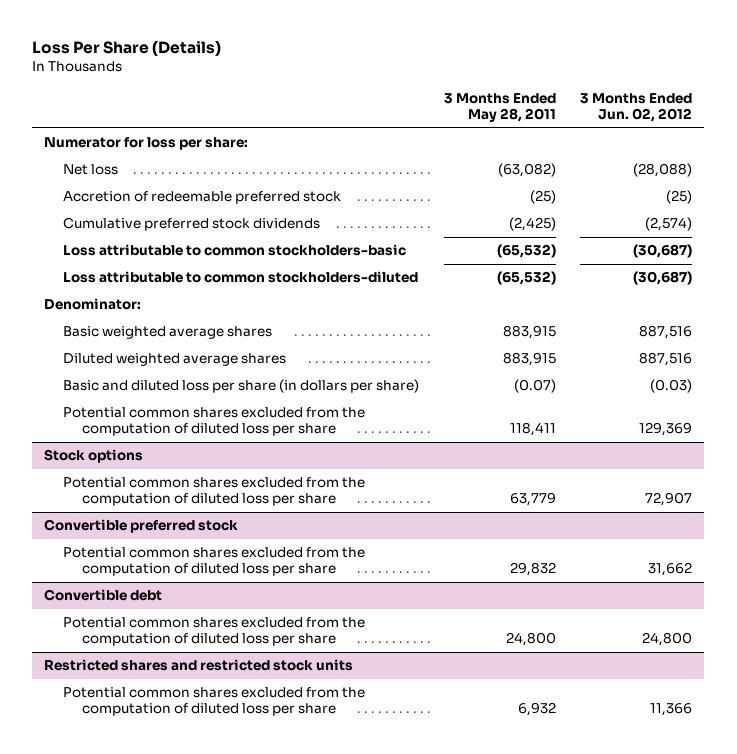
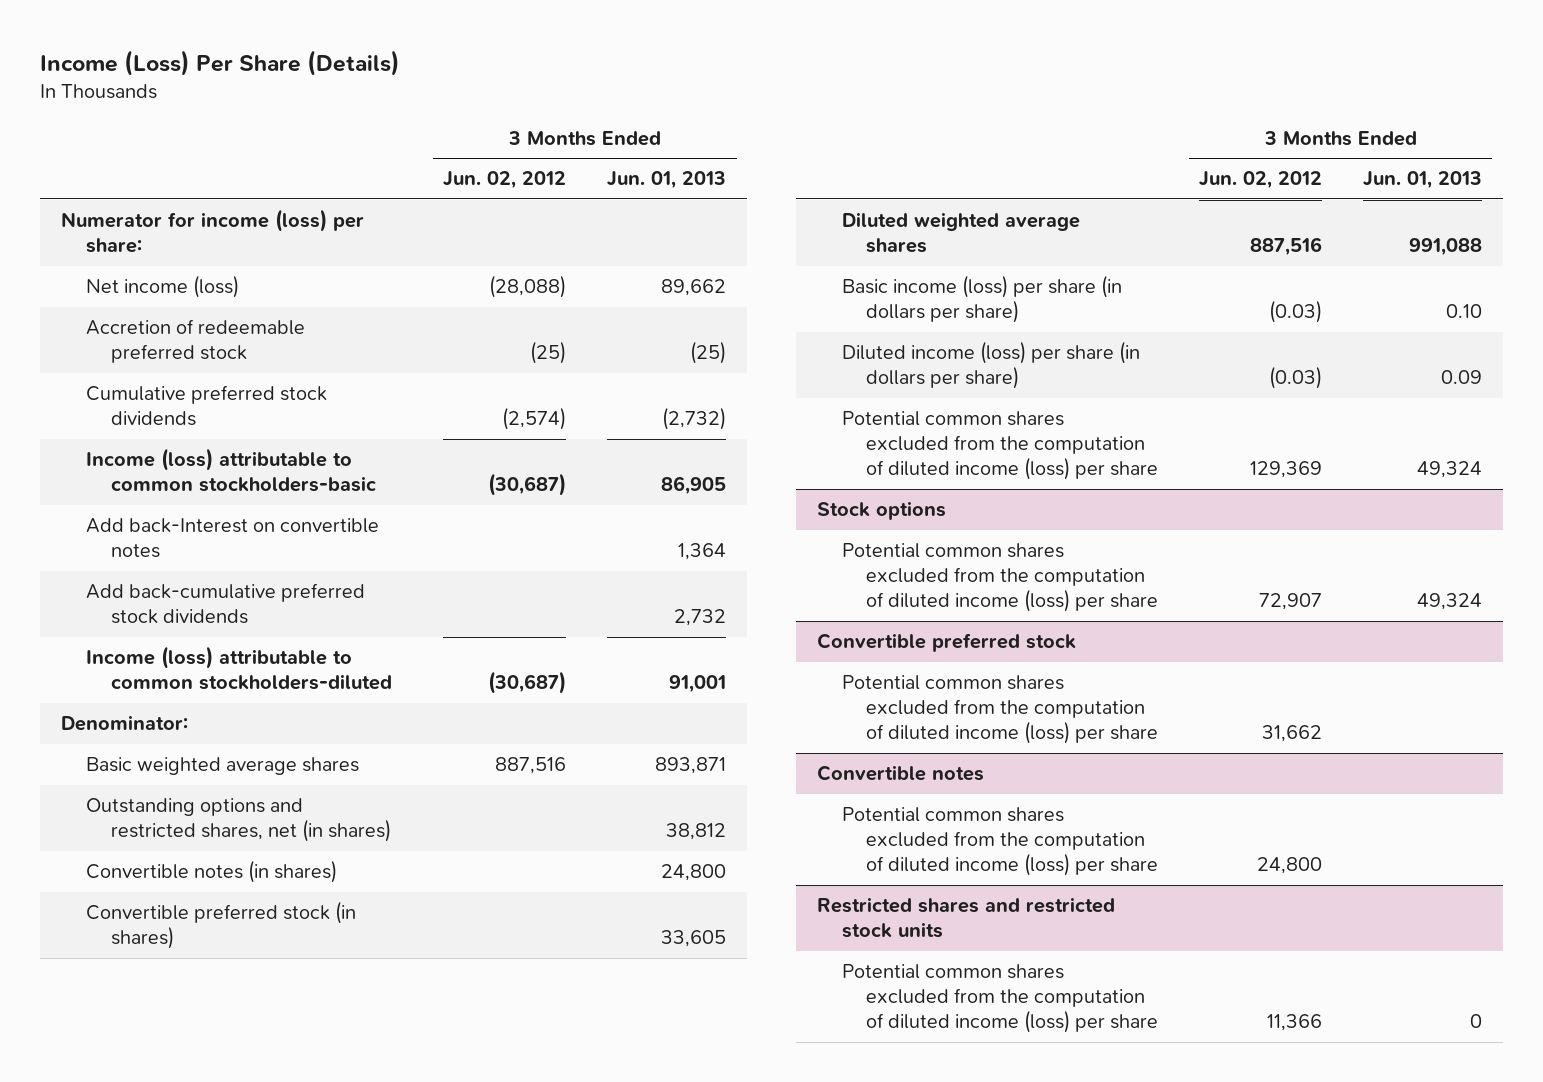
- Loss Per Share (Details)
+ Income (Loss) Per Share (Details)
- | 3 Months Ended May 28, 2011 | 3 Months Ended Jun. 02, 2012
+ | 3 Months Ended Jun. 02, 2012 | 3 Months Ended Jun. 01, 2013
- Numerator for loss per share:
- Net loss | (63,082) | (28,088)
+ Numerator for income (loss) per share:
+ Net income (loss) | (28,088) | 89,662
- Loss attributable to common stockholders-basic | (65,532) | (30,687)
- Loss attributable to common stockholders-diluted | (65,532) | (30,687)
+ Income (loss) attributable to common stockholders-basic | (30,687) | 86,905
+ Add back-Interest on convertible notes | | 1,364
+ Add back-cumulative preferred stock dividends | | 2,732
+ Income (loss) attributable to common stockholders-diluted | (30,687) | 91,001
+ Outstanding options and restricted shares, net (in shares) | | 38,812
+ Convertible notes (in shares) | | 24,800
+ Convertible preferred stock (in shares) | | 33,605
- Basic and diluted loss per share (in dollars per share) | (0.07) | (0.03)
- Potential common shares excluded from the computation of diluted loss per share | 118,411 | 129,369
+ Basic income (loss) per share (in dollars per share) | (0.03) | 0.10
+ Diluted income (loss) per share (in dollars per share) | (0.03) | 0.09
+ Potential common shares excluded from the computation of diluted income (loss) per share | 129,369 | 49,324
@ Stock options
- Potential common shares excluded from the computation of diluted loss per share | 63,779 | 72,907
+ Potential common shares excluded from the computation of diluted income (loss) per share | 72,907 | 49,324
@ Convertible preferred stock
- Potential common shares excluded from the computation of diluted loss per share | 29,832 | 31,662
- Convertible debt
- Potential common shares excluded from the computation of diluted loss per share | 24,800 | 24,800
@ Convertible preferred stock
+ Potential common shares excluded from the computation of diluted income (loss) per share | 31,662 |
+ Convertible notes
+ Potential common shares excluded from the computation of diluted income (loss) per share | 24,800 |
@ Restricted shares and restricted stock units
- Potential common shares excluded from the computation of diluted loss per share | 6,932 | 11,366
+ Potential common shares excluded from the computation of diluted income (loss) per share | 11,366 | 0

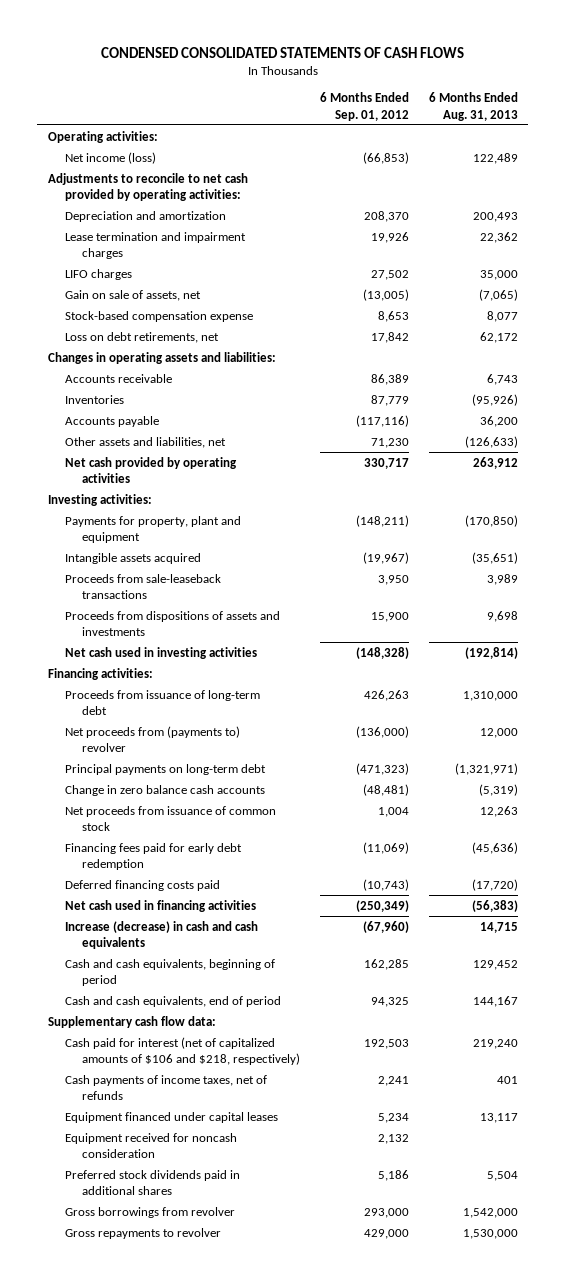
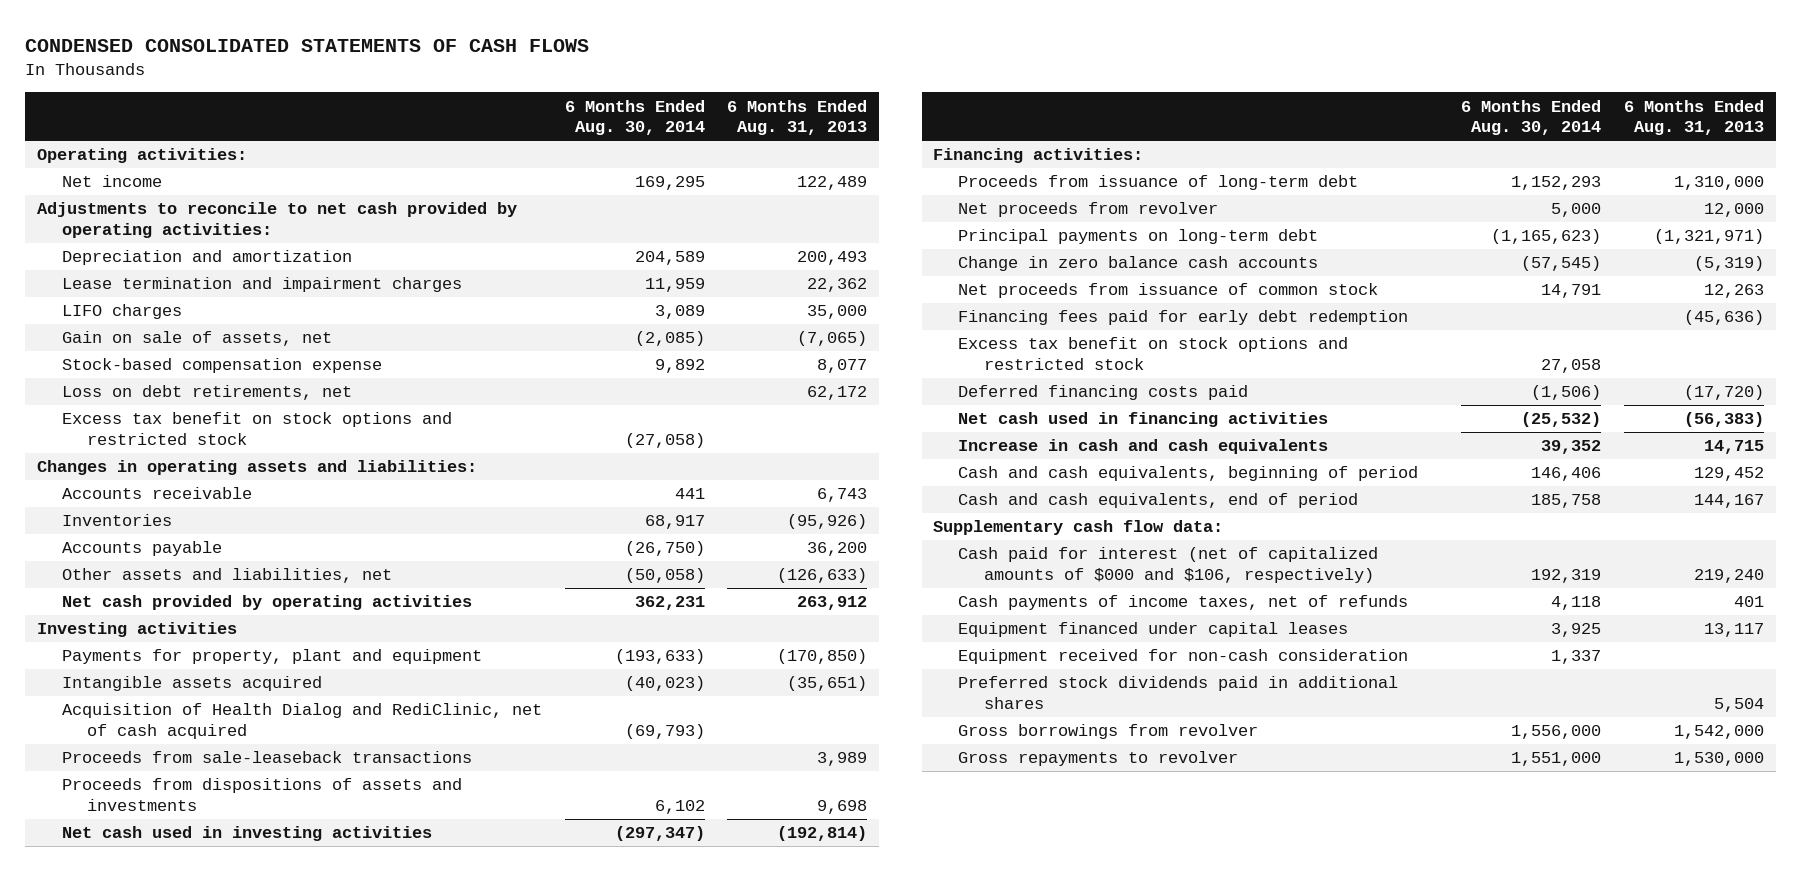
- | 6 Months Ended Sep. 01, 2012 | 6 Months Ended Aug. 31, 2013
+ | 6 Months Ended Aug. 30, 2014 | 6 Months Ended Aug. 31, 2013
- Net income (loss) | (66,853) | 122,489
+ Net income | 169,295 | 122,489
+ Excess tax benefit on stock options and restricted stock | (27,058) |
- Investing activities:
+ Investing activities
+ Acquisition of Health Dialog and RediClinic, net of cash acquired | (69,793) |
- Net proceeds from (payments to) revolver | (136,000) | 12,000
+ Net proceeds from revolver | 5,000 | 12,000
+ Excess tax benefit on stock options and restricted stock | 27,058 |
- Increase (decrease) in cash and cash equivalents | (67,960) | 14,715
+ Increase in cash and cash equivalents | 39,352 | 14,715
- Cash paid for interest (net of capitalized amounts of $106 and $218, respectively) | 192,503 | 219,240
+ Cash paid for interest (net of capitalized amounts of $000 and $106, respectively) | 192,319 | 219,240
- Equipment received for noncash consideration | 2,132 |
+ Equipment received for non-cash consideration | 1,337 |

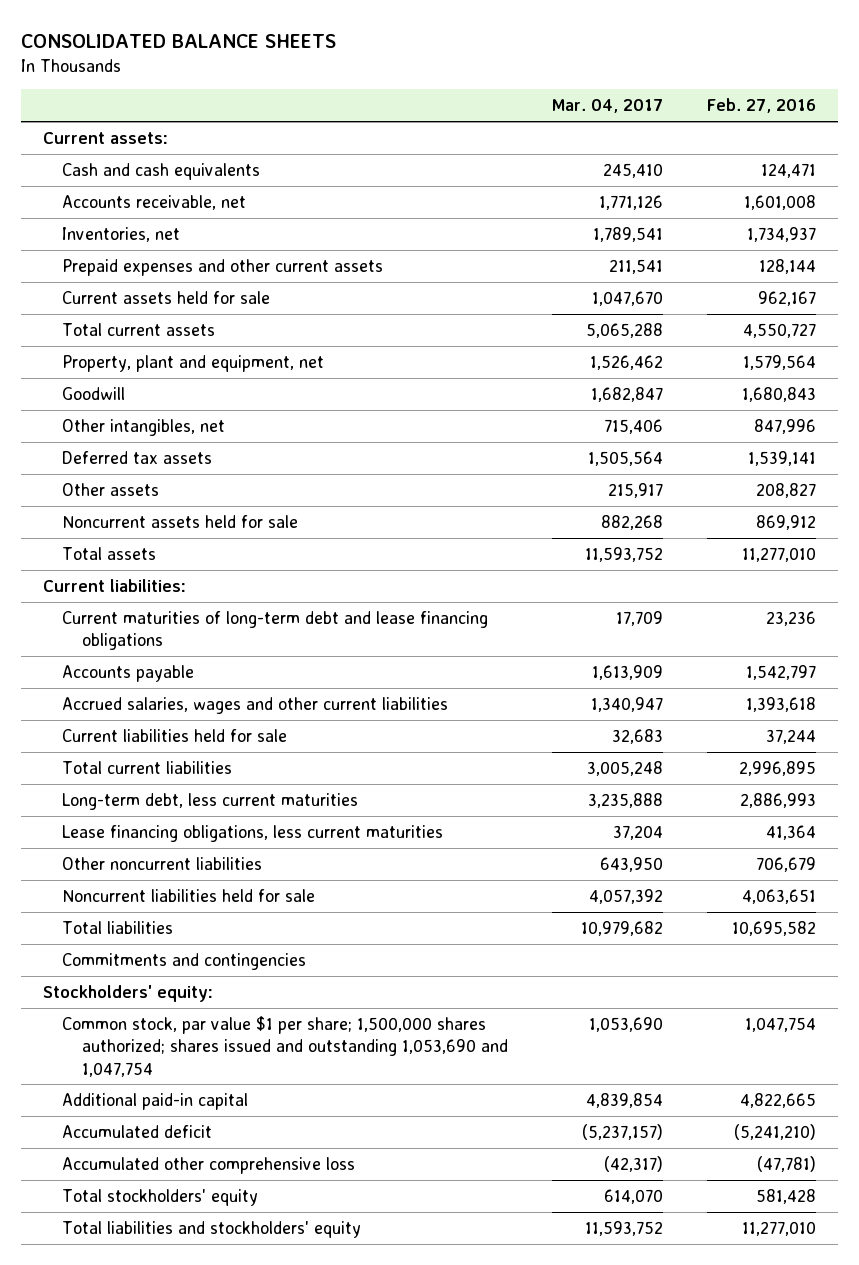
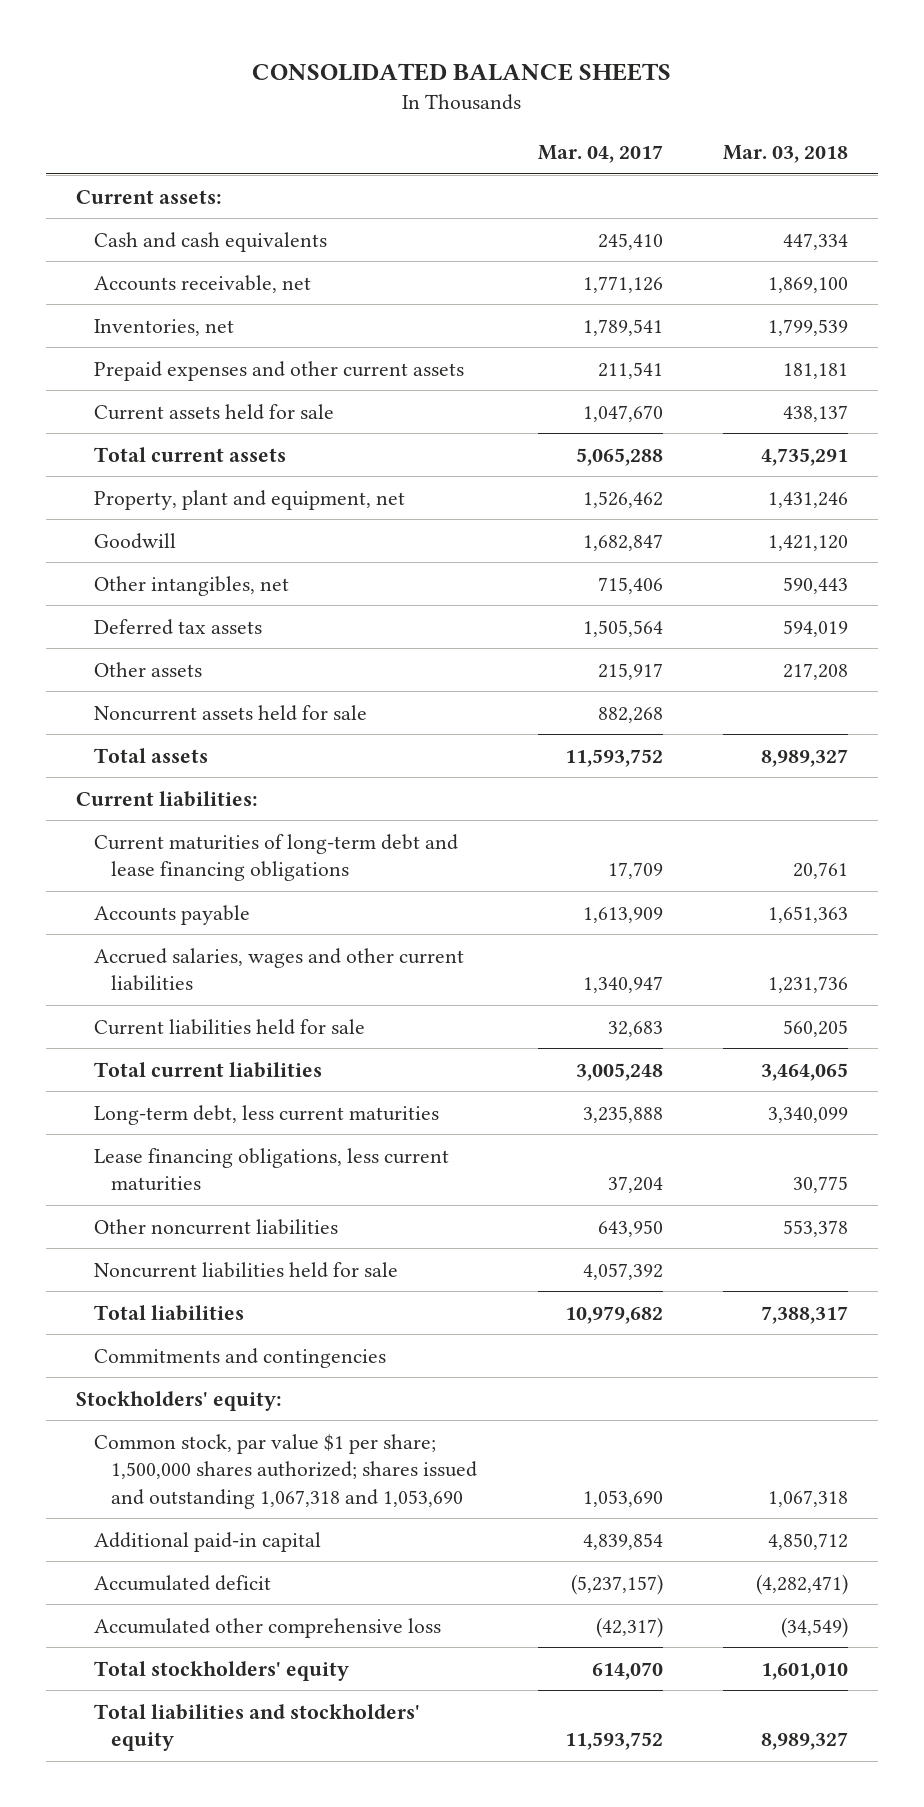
- | Mar. 04, 2017 | Feb. 27, 2016
+ | Mar. 04, 2017 | Mar. 03, 2018
- Common stock, par value $1 per share; 1,500,000 shares authorized; shares issued and outstanding 1,053,690 and 1,047,754 | 1,053,690 | 1,047,754
+ Common stock, par value $1 per share; 1,500,000 shares authorized; shares issued and outstanding 1,067,318 and 1,053,690 | 1,053,690 | 1,067,318

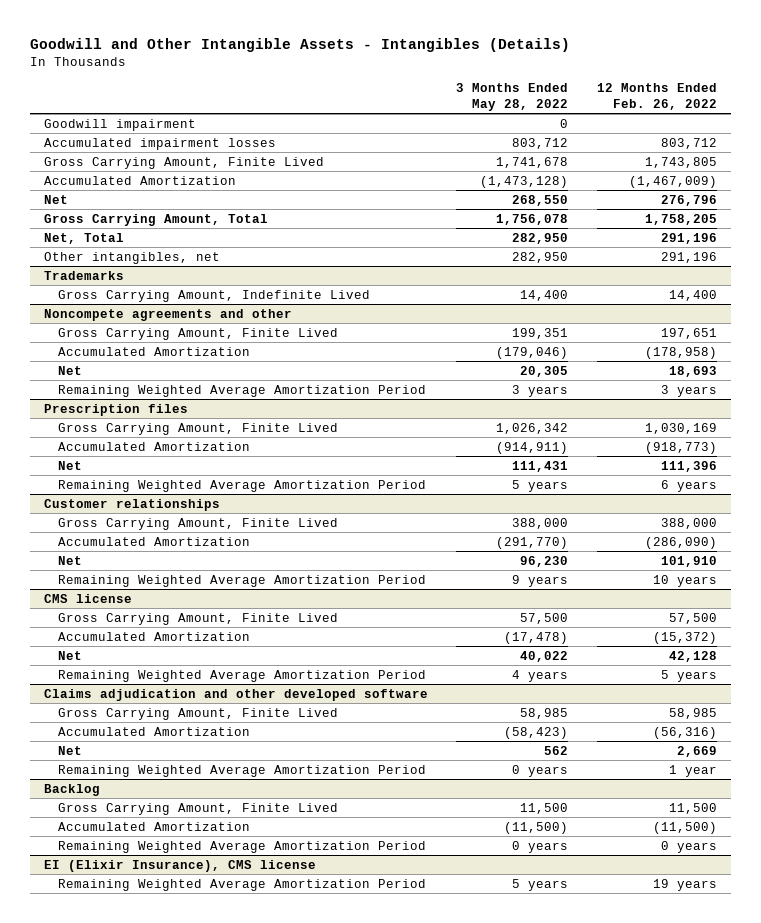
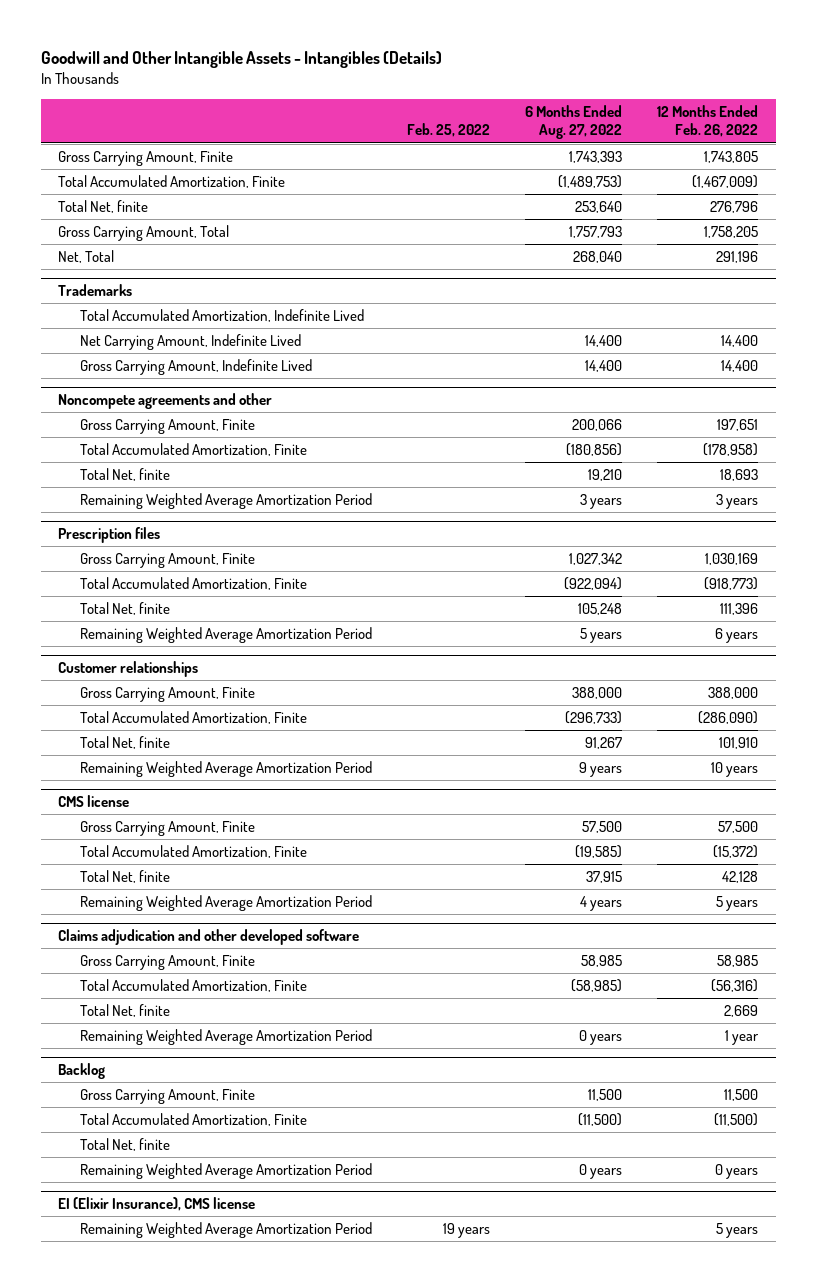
- | 3 Months Ended May 28, 2022 | 12 Months Ended Feb. 26, 2022
+ | Feb. 25, 2022 | 6 Months Ended Aug. 27, 2022 | 12 Months Ended Feb. 26, 2022
- Goodwill impairment | 0 |
- Accumulated impairment losses | 803,712 | 803,712
- Gross Carrying Amount, Finite Lived | 1,741,678 | 1,743,805
- Accumulated Amortization | (1,473,128) | (1,467,009)
- Net | 268,550 | 276,796
+ Gross Carrying Amount, Finite | | 1,743,393 | 1,743,805
+ Total Accumulated Amortization, Finite | | (1,489,753) | (1,467,009)
+ Total Net, finite | | 253,640 | 276,796
- Other intangibles, net | 282,950 | 291,196
@ Trademarks
+ Total Accumulated Amortization, Indefinite Lived
+ Net Carrying Amount, Indefinite Lived | | 14,400 | 14,400
@ Noncompete agreements and other
- Gross Carrying Amount, Finite Lived | 199,351 | 197,651
- Accumulated Amortization | (179,046) | (178,958)
- Net | 20,305 | 18,693
+ Gross Carrying Amount, Finite | | 200,066 | 197,651
+ Total Accumulated Amortization, Finite | | (180,856) | (178,958)
+ Total Net, finite | | 19,210 | 18,693
@ Prescription files
- Gross Carrying Amount, Finite Lived | 1,026,342 | 1,030,169
- Accumulated Amortization | (914,911) | (918,773)
- Net | 111,431 | 111,396
+ Gross Carrying Amount, Finite | | 1,027,342 | 1,030,169
+ Total Accumulated Amortization, Finite | | (922,094) | (918,773)
+ Total Net, finite | | 105,248 | 111,396
@ Customer relationships
- Gross Carrying Amount, Finite Lived | 388,000 | 388,000
- Accumulated Amortization | (291,770) | (286,090)
- Net | 96,230 | 101,910
+ Gross Carrying Amount, Finite | | 388,000 | 388,000
+ Total Accumulated Amortization, Finite | | (296,733) | (286,090)
+ Total Net, finite | | 91,267 | 101,910
@ CMS license
- Gross Carrying Amount, Finite Lived | 57,500 | 57,500
- Accumulated Amortization | (17,478) | (15,372)
- Net | 40,022 | 42,128
+ Gross Carrying Amount, Finite | | 57,500 | 57,500
+ Total Accumulated Amortization, Finite | | (19,585) | (15,372)
+ Total Net, finite | | 37,915 | 42,128
@ Claims adjudication and other developed software
- Gross Carrying Amount, Finite Lived | 58,985 | 58,985
- Accumulated Amortization | (58,423) | (56,316)
- Net | 562 | 2,669
+ Gross Carrying Amount, Finite | | 58,985 | 58,985
+ Total Accumulated Amortization, Finite | | (58,985) | (56,316)
+ Total Net, finite | | | 2,669
@ Backlog
- Gross Carrying Amount, Finite Lived | 11,500 | 11,500
- Accumulated Amortization | (11,500) | (11,500)
+ Gross Carrying Amount, Finite | | 11,500 | 11,500
+ Total Accumulated Amortization, Finite | | (11,500) | (11,500)
+ Total Net, finite
@ EI (Elixir Insurance), CMS license
- Remaining Weighted Average Amortization Period | 5 years | 19 years
+ Remaining Weighted Average Amortization Period | 19 years | | 5 years

